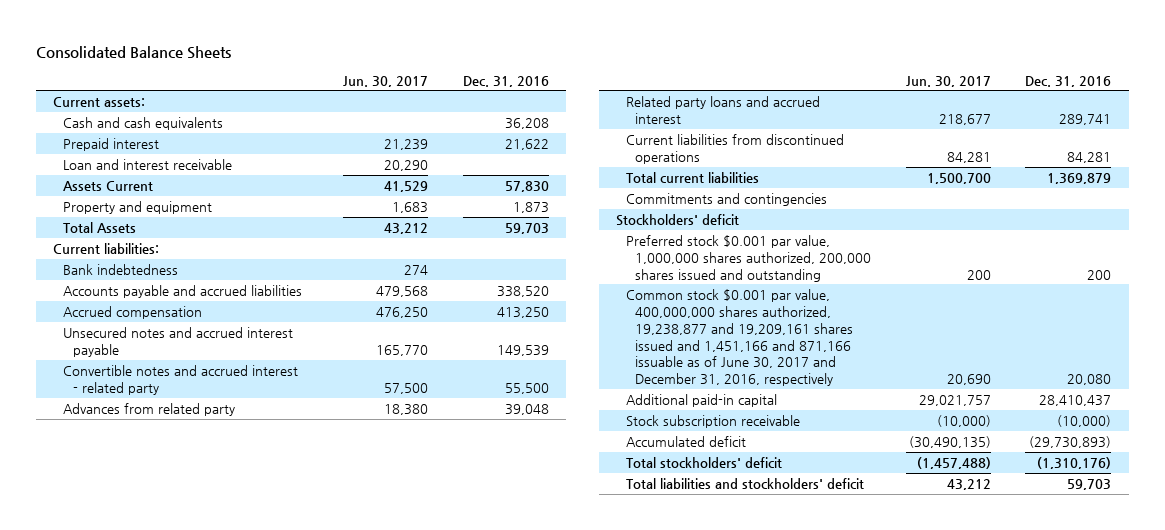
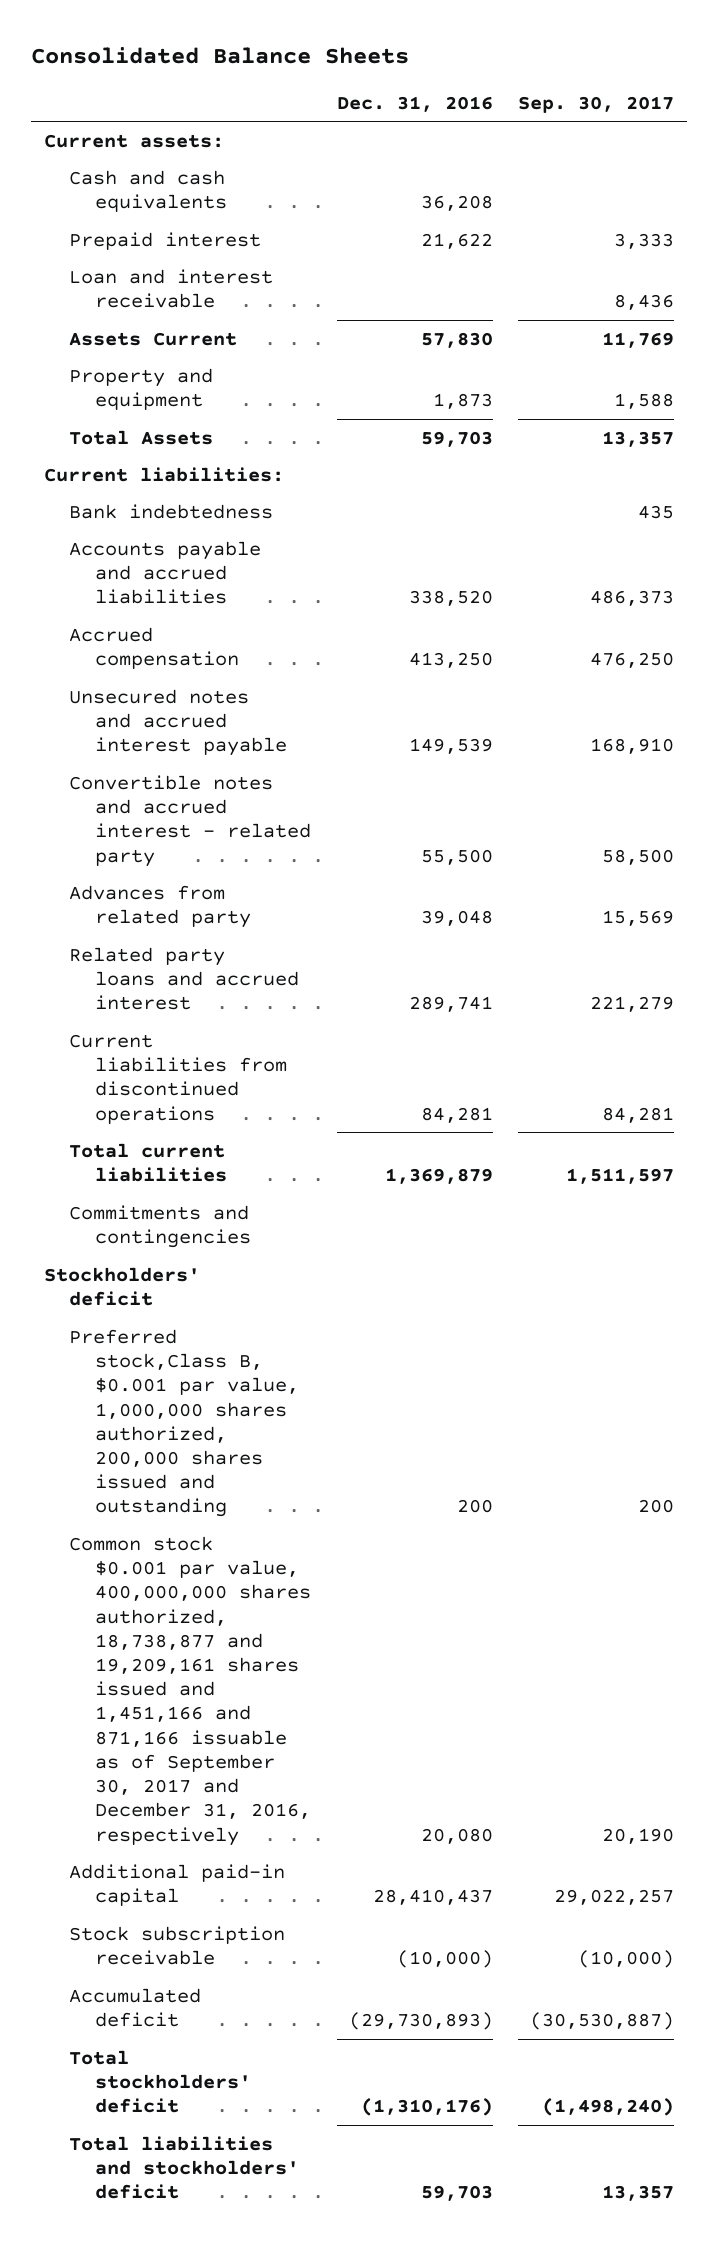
- | Jun. 30, 2017 | Dec. 31, 2016
+ | Dec. 31, 2016 | Sep. 30, 2017
- Preferred stock $0.001 par value, 1,000,000 shares authorized, 200,000 shares issued and outstanding | 200 | 200
- Common stock $0.001 par value, 400,000,000 shares authorized, 19,238,877 and 19,209,161 shares issued and 1,451,166 and 871,166 issuable as of June 30, 2017 and December 31, 2016, respectively | 20,690 | 20,080
+ Preferred stock,Class B, $0.001 par value, 1,000,000 shares authorized, 200,000 shares issued and outstanding | 200 | 200
+ Common stock $0.001 par value, 400,000,000 shares authorized, 18,738,877 and 19,209,161 shares issued and 1,451,166 and 871,166 issuable as of September 30, 2017 and December 31, 2016, respectively | 20,080 | 20,190

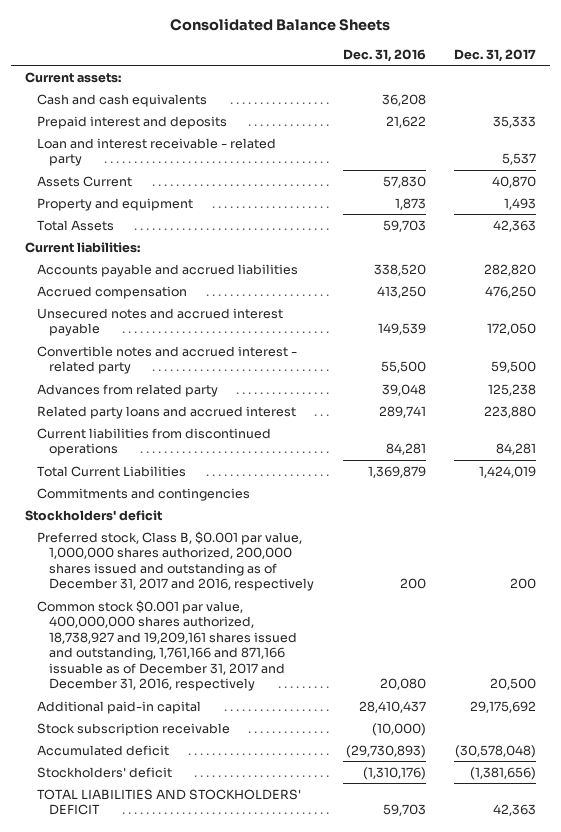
- | Dec. 31, 2016 | Sep. 30, 2017
+ | Dec. 31, 2016 | Dec. 31, 2017
- Prepaid interest | 21,622 | 3,333
- Loan and interest receivable | | 8,436
+ Prepaid interest and deposits | 21,622 | 35,333
+ Loan and interest receivable - related party | | 5,537
- Bank indebtedness | | 435
- Total current liabilities | 1,369,879 | 1,511,597
+ Total Current Liabilities | 1,369,879 | 1,424,019
- Preferred stock,Class B, $0.001 par value, 1,000,000 shares authorized, 200,000 shares issued and outstanding | 200 | 200
- Common stock $0.001 par value, 400,000,000 shares authorized, 18,738,877 and 19,209,161 shares issued and 1,451,166 and 871,166 issuable as of September 30, 2017 and December 31, 2016, respectively | 20,080 | 20,190
+ Preferred stock, Class B, $0.001 par value, 1,000,000 shares authorized, 200,000 shares issued and outstanding as of December 31, 2017 and 2016, respectively | 200 | 200
+ Common stock $0.001 par value, 400,000,000 shares authorized, 18,738,927 and 19,209,161 shares issued and outstanding, 1,761,166 and 871,166 issuable as of December 31, 2017 and December 31, 2016, respectively | 20,080 | 20,500
- Total stockholders' deficit | (1,310,176) | (1,498,240)
- Total liabilities and stockholders' deficit | 59,703 | 13,357
+ Stockholders' deficit | (1,310,176) | (1,381,656)
+ TOTAL LIABILITIES AND STOCKHOLDERS' DEFICIT | 59,703 | 42,363

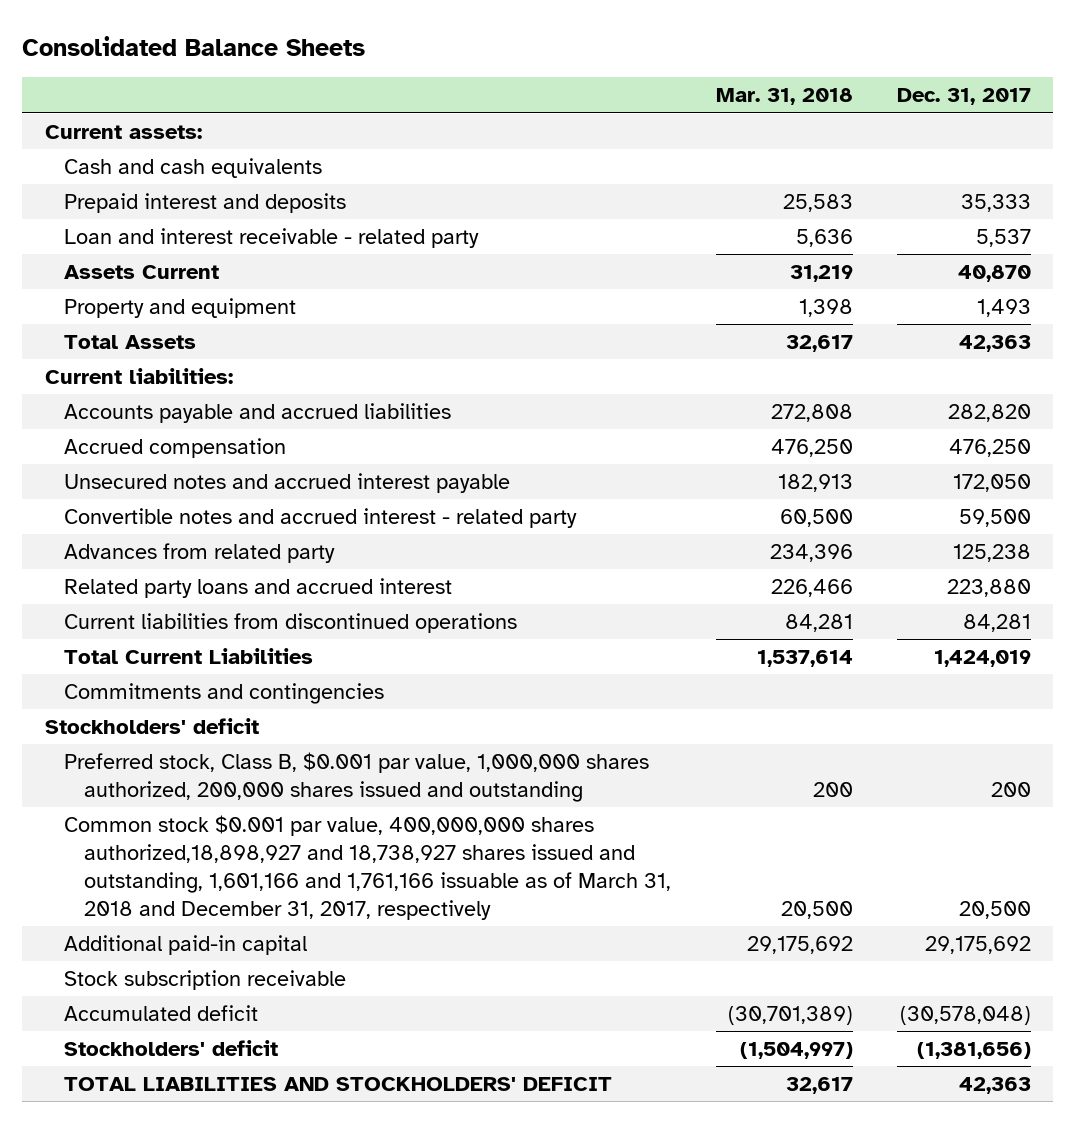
- | Dec. 31, 2016 | Dec. 31, 2017
+ | Mar. 31, 2018 | Dec. 31, 2017
- Preferred stock, Class B, $0.001 par value, 1,000,000 shares authorized, 200,000 shares issued and outstanding as of December 31, 2017 and 2016, respectively | 200 | 200
- Common stock $0.001 par value, 400,000,000 shares authorized, 18,738,927 and 19,209,161 shares issued and outstanding, 1,761,166 and 871,166 issuable as of December 31, 2017 and December 31, 2016, respectively | 20,080 | 20,500
+ Preferred stock, Class B, $0.001 par value, 1,000,000 shares authorized, 200,000 shares issued and outstanding | 200 | 200
+ Common stock $0.001 par value, 400,000,000 shares authorized,18,898,927 and 18,738,927 shares issued and outstanding, 1,601,166 and 1,761,166 issuable as of March 31, 2018 and December 31, 2017, respectively | 20,500 | 20,500

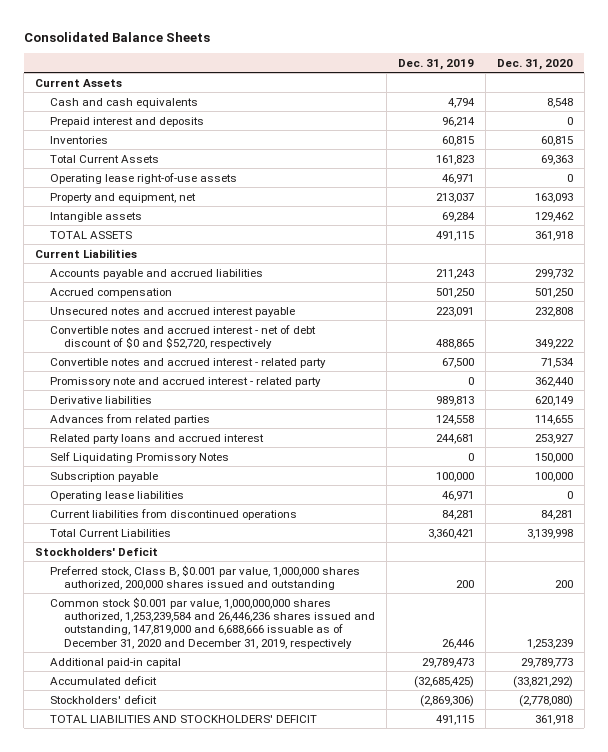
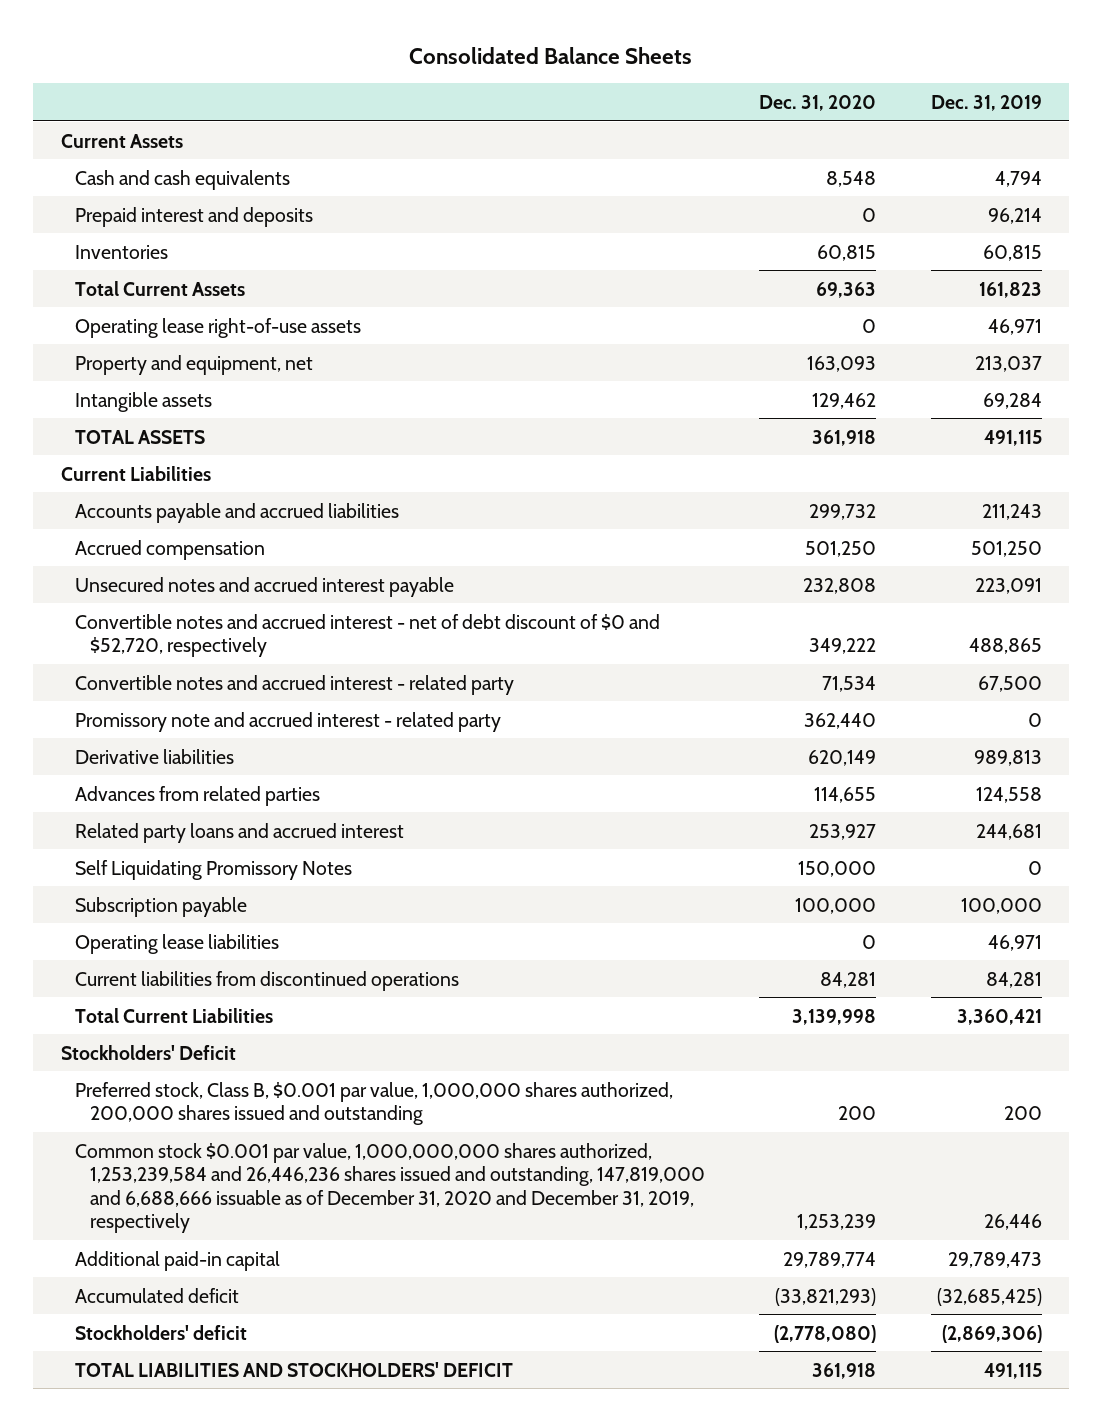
- | Dec. 31, 2019 | Dec. 31, 2020
+ | Dec. 31, 2020 | Dec. 31, 2019
- Additional paid-in capital | 29,789,473 | 29,789,773
- Accumulated deficit | (32,685,425) | (33,821,292)
+ Additional paid-in capital | 29,789,774 | 29,789,473
+ Accumulated deficit | (33,821,293) | (32,685,425)

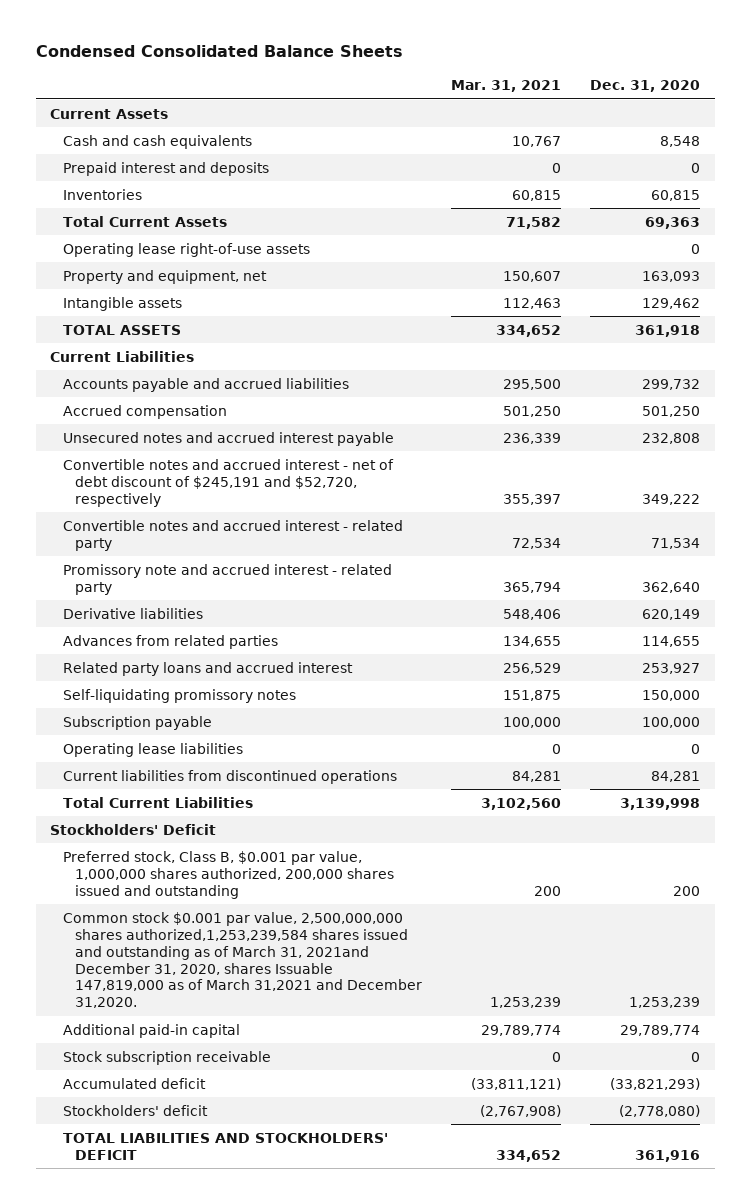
- Consolidated Balance Sheets
+ Condensed Consolidated Balance Sheets
- | Dec. 31, 2020 | Dec. 31, 2019
+ | Mar. 31, 2021 | Dec. 31, 2020
- Convertible notes and accrued interest - net of debt discount of $0 and $52,720, respectively | 349,222 | 488,865
+ Convertible notes and accrued interest - net of debt discount of $245,191 and $52,720, respectively | 355,397 | 349,222
- Promissory note and accrued interest - related party | 362,440 | 0
+ Promissory note and accrued interest - related party | 365,794 | 362,640
- Self Liquidating Promissory Notes | 150,000 | 0
+ Self-liquidating promissory notes | 151,875 | 150,000
- Common stock $0.001 par value, 1,000,000,000 shares authorized, 1,253,239,584 and 26,446,236 shares issued and outstanding, 147,819,000 and 6,688,666 issuable as of December 31, 2020 and December 31, 2019, respectively | 1,253,239 | 26,446
+ Common stock $0.001 par value, 2,500,000,000 shares authorized,1,253,239,584 shares issued and outstanding as of March 31, 2021and December 31, 2020, shares Issuable 147,819,000 as of March 31,2021 and December 31,2020. | 1,253,239 | 1,253,239
+ Stock subscription receivable | 0 | 0
- TOTAL LIABILITIES AND STOCKHOLDERS' DEFICIT | 361,918 | 491,115
+ TOTAL LIABILITIES AND STOCKHOLDERS' DEFICIT | 334,652 | 361,916

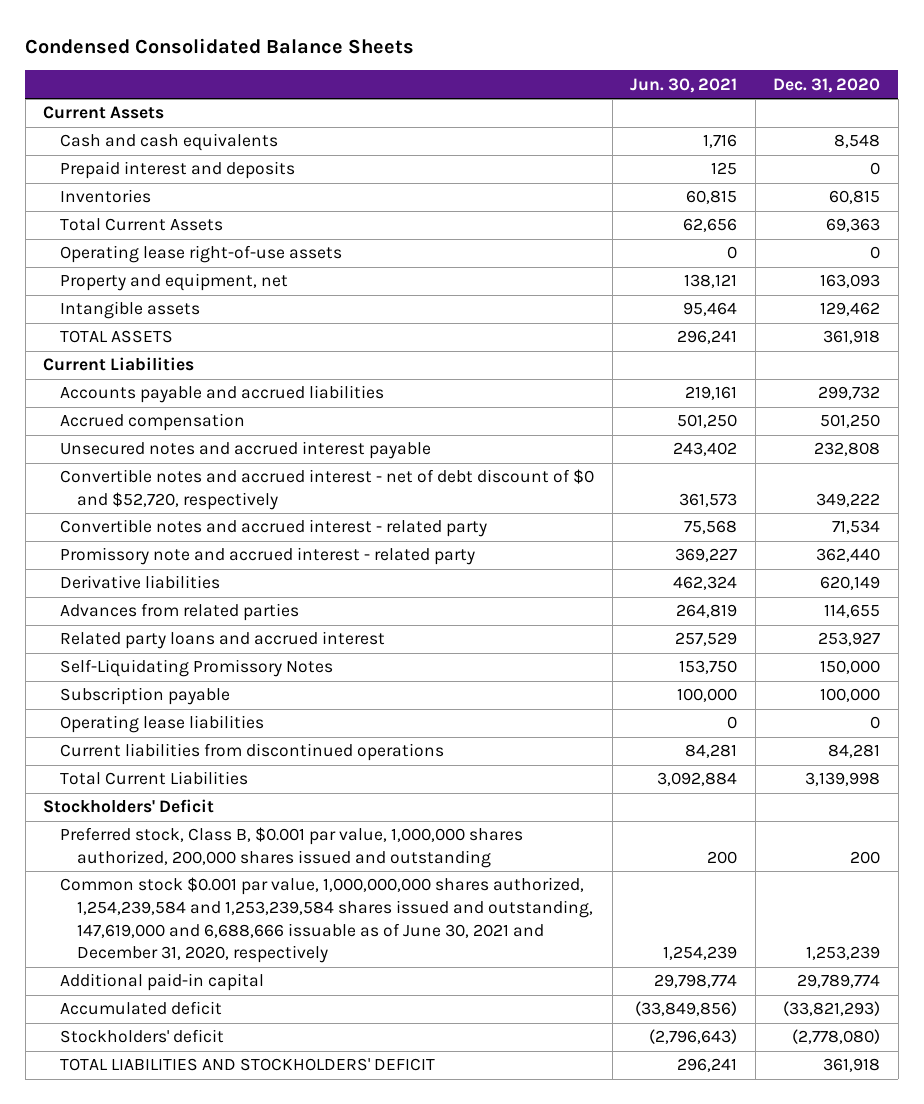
- | Mar. 31, 2021 | Dec. 31, 2020
+ | Jun. 30, 2021 | Dec. 31, 2020
- Convertible notes and accrued interest - net of debt discount of $245,191 and $52,720, respectively | 355,397 | 349,222
+ Convertible notes and accrued interest - net of debt discount of $0 and $52,720, respectively | 361,573 | 349,222
- Promissory note and accrued interest - related party | 365,794 | 362,640
+ Promissory note and accrued interest - related party | 369,227 | 362,440
- Self-liquidating promissory notes | 151,875 | 150,000
+ Self-Liquidating Promissory Notes | 153,750 | 150,000
- Common stock $0.001 par value, 2,500,000,000 shares authorized,1,253,239,584 shares issued and outstanding as of March 31, 2021and December 31, 2020, shares Issuable 147,819,000 as of March 31,2021 and December 31,2020. | 1,253,239 | 1,253,239
+ Common stock $0.001 par value, 1,000,000,000 shares authorized, 1,254,239,584 and 1,253,239,584 shares issued and outstanding, 147,619,000 and 6,688,666 issuable as of June 30, 2021 and December 31, 2020, respectively | 1,254,239 | 1,253,239
- Stock subscription receivable | 0 | 0
- TOTAL LIABILITIES AND STOCKHOLDERS' DEFICIT | 334,652 | 361,916
+ TOTAL LIABILITIES AND STOCKHOLDERS' DEFICIT | 296,241 | 361,918

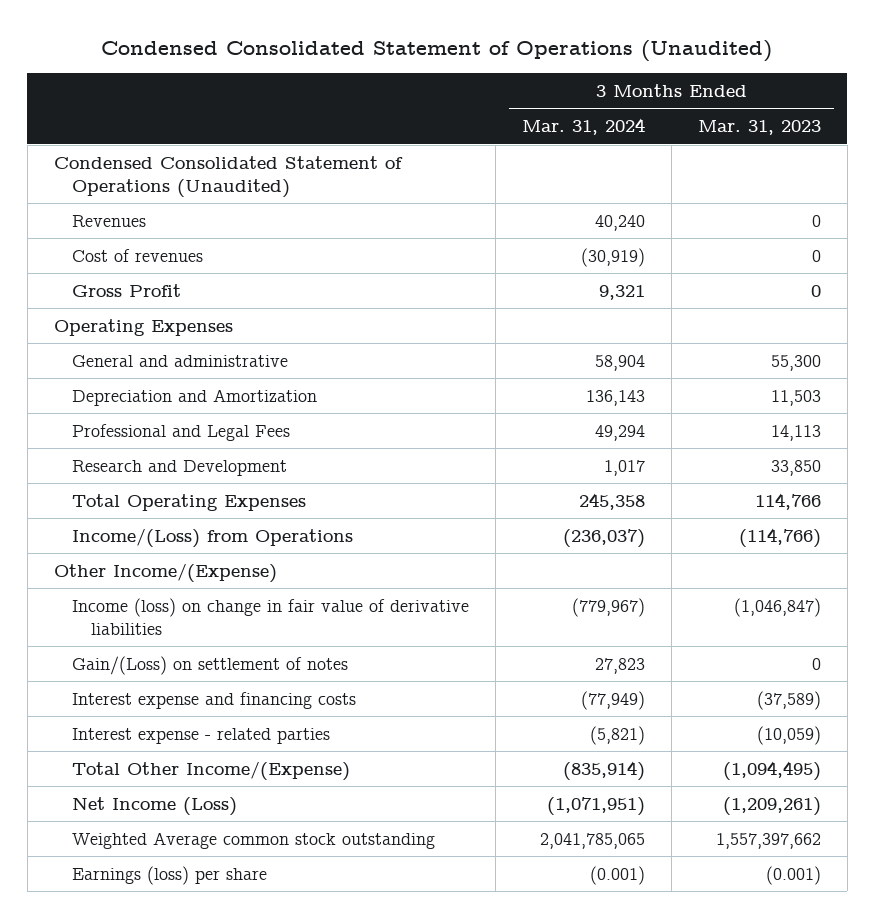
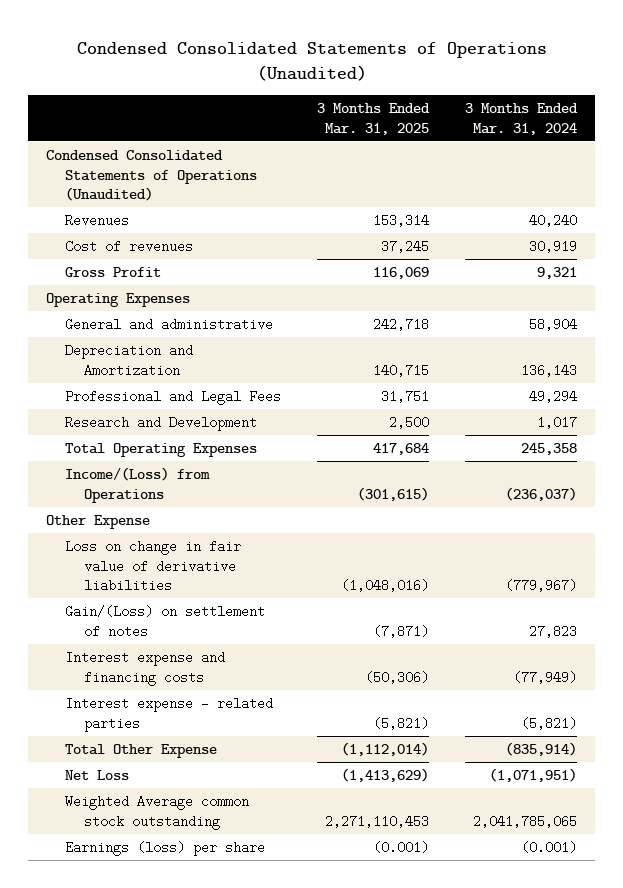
- Condensed Consolidated Statement of Operations (Unaudited)
+ Condensed Consolidated Statements of Operations (Unaudited)
- | 3 Months Ended Mar. 31, 2024 | 3 Months Ended Mar. 31, 2023
+ | 3 Months Ended Mar. 31, 2025 | 3 Months Ended Mar. 31, 2024
- Condensed Consolidated Statement of Operations (Unaudited)
+ Condensed Consolidated Statements of Operations (Unaudited)
- Cost of revenues | (30,919) | 0
+ Cost of revenues | 37,245 | 30,919
- Other Income/(Expense)
- Income (loss) on change in fair value of derivative liabilities | (779,967) | (1,046,847)
+ Other Expense
+ Loss on change in fair value of derivative liabilities | (1,048,016) | (779,967)
- Total Other Income/(Expense) | (835,914) | (1,094,495)
- Net Income (Loss) | (1,071,951) | (1,209,261)
+ Total Other Expense | (1,112,014) | (835,914)
+ Net Loss | (1,413,629) | (1,071,951)

